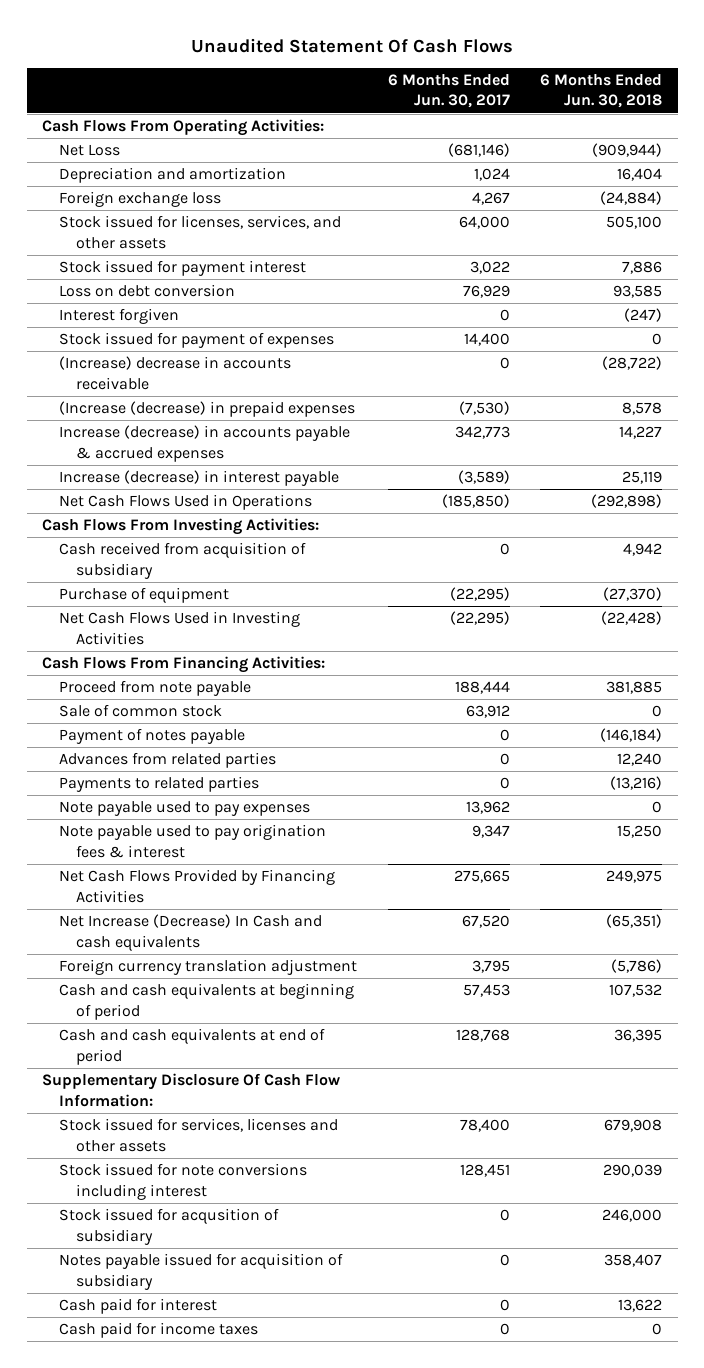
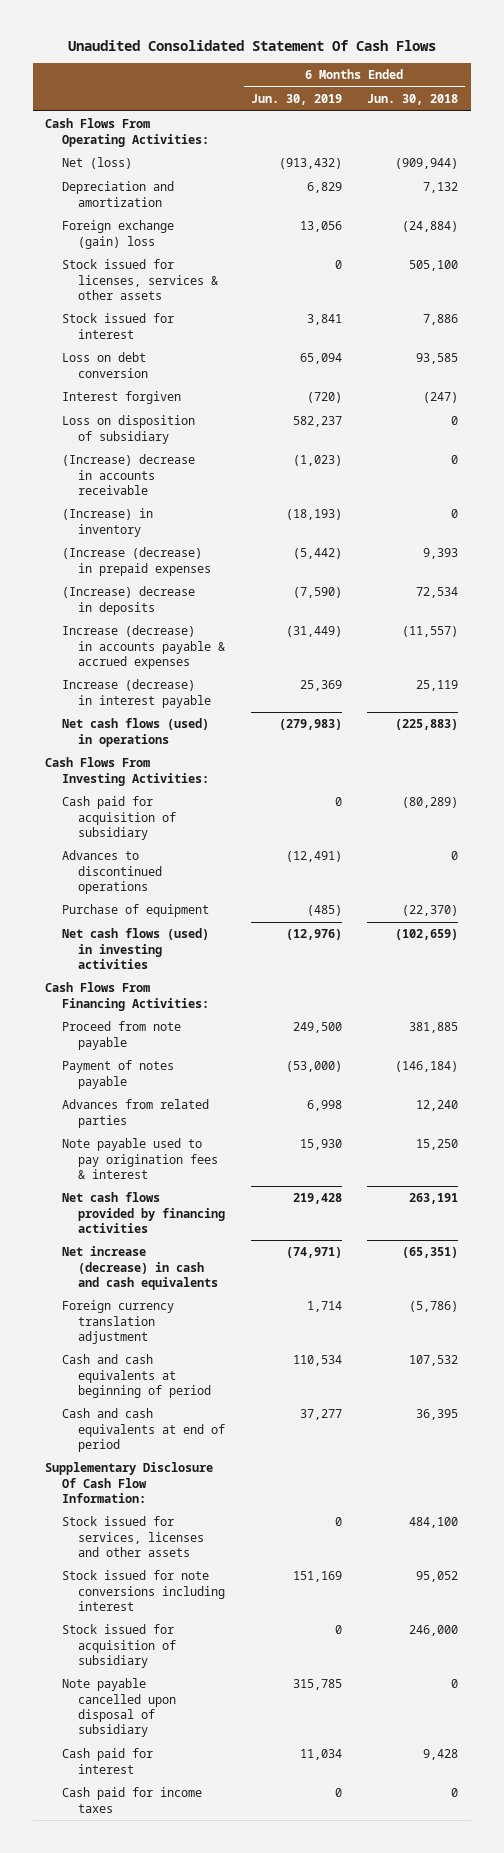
- Unaudited Statement Of Cash Flows
+ Unaudited Consolidated Statement Of Cash Flows
- | 6 Months Ended Jun. 30, 2017 | 6 Months Ended Jun. 30, 2018
+ | 6 Months Ended Jun. 30, 2019 | 6 Months Ended Jun. 30, 2018
- Net Loss | (681,146) | (909,944)
- Depreciation and amortization | 1,024 | 16,404
- Foreign exchange loss | 4,267 | (24,884)
- Stock issued for licenses, services, and other assets | 64,000 | 505,100
- Stock issued for payment interest | 3,022 | 7,886
+ Net (loss) | (913,432) | (909,944)
+ Depreciation and amortization | 6,829 | 7,132
+ Foreign exchange (gain) loss | 13,056 | (24,884)
+ Stock issued for licenses, services & other assets | 0 | 505,100
+ Stock issued for interest | 3,841 | 7,886
- Stock issued for payment of expenses | 14,400 | 0
- (Increase) decrease in accounts receivable | 0 | (28,722)
- (Increase (decrease) in prepaid expenses | (7,530) | 8,578
- Increase (decrease) in accounts payable & accrued expenses | 342,773 | 14,227
+ Loss on disposition of subsidiary | 582,237 | 0
+ (Increase) decrease in accounts receivable | (1,023) | 0
+ (Increase) in inventory | (18,193) | 0
+ (Increase (decrease) in prepaid expenses | (5,442) | 9,393
+ (Increase) decrease in deposits | (7,590) | 72,534
+ Increase (decrease) in accounts payable & accrued expenses | (31,449) | (11,557)
- Net Cash Flows Used in Operations | (185,850) | (292,898)
+ Net cash flows (used) in operations | (279,983) | (225,883)
- Cash received from acquisition of subsidiary | 0 | 4,942
- Purchase of equipment | (22,295) | (27,370)
- Net Cash Flows Used in Investing Activities | (22,295) | (22,428)
+ Cash paid for acquisition of subsidiary | 0 | (80,289)
+ Advances to discontinued operations | (12,491) | 0
+ Purchase of equipment | (485) | (22,370)
+ Net cash flows (used) in investing activities | (12,976) | (102,659)
- Sale of common stock | 63,912 | 0
- Payments to related parties | 0 | (13,216)
- Note payable used to pay expenses | 13,962 | 0
- Net Cash Flows Provided by Financing Activities | 275,665 | 249,975
- Net Increase (Decrease) In Cash and cash equivalents | 67,520 | (65,351)
+ Net cash flows provided by financing activities | 219,428 | 263,191
+ Net increase (decrease) in cash and cash equivalents | (74,971) | (65,351)
- Stock issued for services, licenses and other assets | 78,400 | 679,908
- Stock issued for note conversions including interest | 128,451 | 290,039
- Stock issued for acqusition of subsidiary | 0 | 246,000
- Notes payable issued for acquisition of subsidiary | 0 | 358,407
- Cash paid for interest | 0 | 13,622
+ Stock issued for services, licenses and other assets | 0 | 484,100
+ Stock issued for note conversions including interest | 151,169 | 95,052
+ Stock issued for acquisition of subsidiary | 0 | 246,000
+ Note payable cancelled upon disposal of subsidiary | 315,785 | 0
+ Cash paid for interest | 11,034 | 9,428

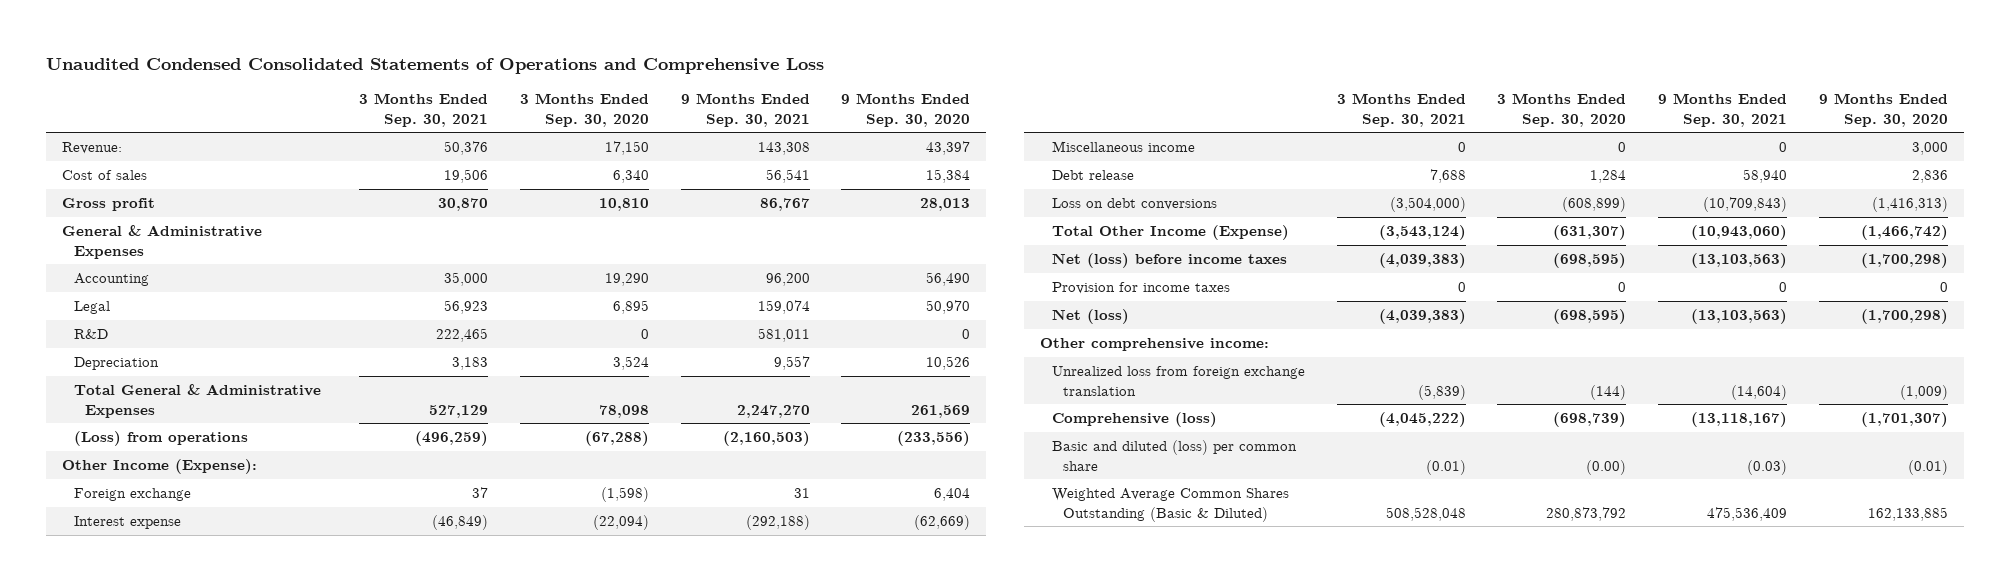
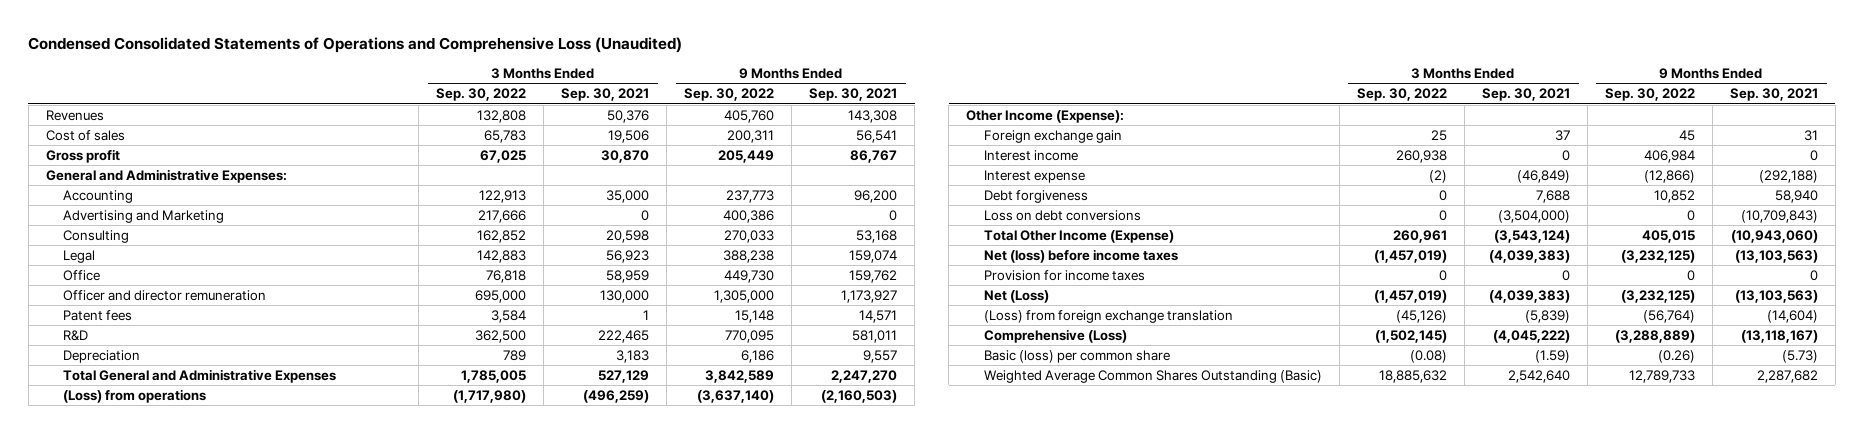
- Unaudited Condensed Consolidated Statements of Operations and Comprehensive Loss
+ Condensed Consolidated Statements of Operations and Comprehensive Loss (Unaudited)
- | 3 Months Ended Sep. 30, 2021 | 3 Months Ended Sep. 30, 2020 | 9 Months Ended Sep. 30, 2021 | 9 Months Ended Sep. 30, 2020
+ | 3 Months Ended Sep. 30, 2022 | 3 Months Ended Sep. 30, 2021 | 9 Months Ended Sep. 30, 2022 | 9 Months Ended Sep. 30, 2021
- Revenue: | 50,376 | 17,150 | 143,308 | 43,397
+ Revenues | 132,808 | 50,376 | 405,760 | 143,308
- General & Administrative Expenses
+ General and Administrative Expenses:
+ Advertising and Marketing | 217,666 | 0 | 400,386 | 0
+ Consulting | 162,852 | 20,598 | 270,033 | 53,168
+ Office | 76,818 | 58,959 | 449,730 | 159,762
+ Officer and director remuneration | 695,000 | 130,000 | 1,305,000 | 1,173,927
+ Patent fees | 3,584 | 1 | 15,148 | 14,571
- Total General & Administrative Expenses | 527,129 | 78,098 | 2,247,270 | 261,569
+ Total General and Administrative Expenses | 1,785,005 | 527,129 | 3,842,589 | 2,247,270
- Foreign exchange | 37 | (1,598) | 31 | 6,404
+ Foreign exchange gain | 25 | 37 | 45 | 31
+ Interest income | 260,938 | 0 | 406,984 | 0
- Miscellaneous income | 0 | 0 | 0 | 3,000
- Debt release | 7,688 | 1,284 | 58,940 | 2,836
+ Debt forgiveness | 0 | 7,688 | 10,852 | 58,940
- Net (loss) | (4,039,383) | (698,595) | (13,103,563) | (1,700,298)
- Other comprehensive income:
- Unrealized loss from foreign exchange translation | (5,839) | (144) | (14,604) | (1,009)
- Comprehensive (loss) | (4,045,222) | (698,739) | (13,118,167) | (1,701,307)
- Basic and diluted (loss) per common share | (0.01) | (0.00) | (0.03) | (0.01)
- Weighted Average Common Shares Outstanding (Basic & Diluted) | 508,528,048 | 280,873,792 | 475,536,409 | 162,133,885
+ Net (Loss) | (1,457,019) | (4,039,383) | (3,232,125) | (13,103,563)
+ (Loss) from foreign exchange translation | (45,126) | (5,839) | (56,764) | (14,604)
+ Comprehensive (Loss) | (1,502,145) | (4,045,222) | (3,288,889) | (13,118,167)
+ Basic (loss) per common share | (0.08) | (1.59) | (0.26) | (5.73)
+ Weighted Average Common Shares Outstanding (Basic) | 18,885,632 | 2,542,640 | 12,789,733 | 2,287,682

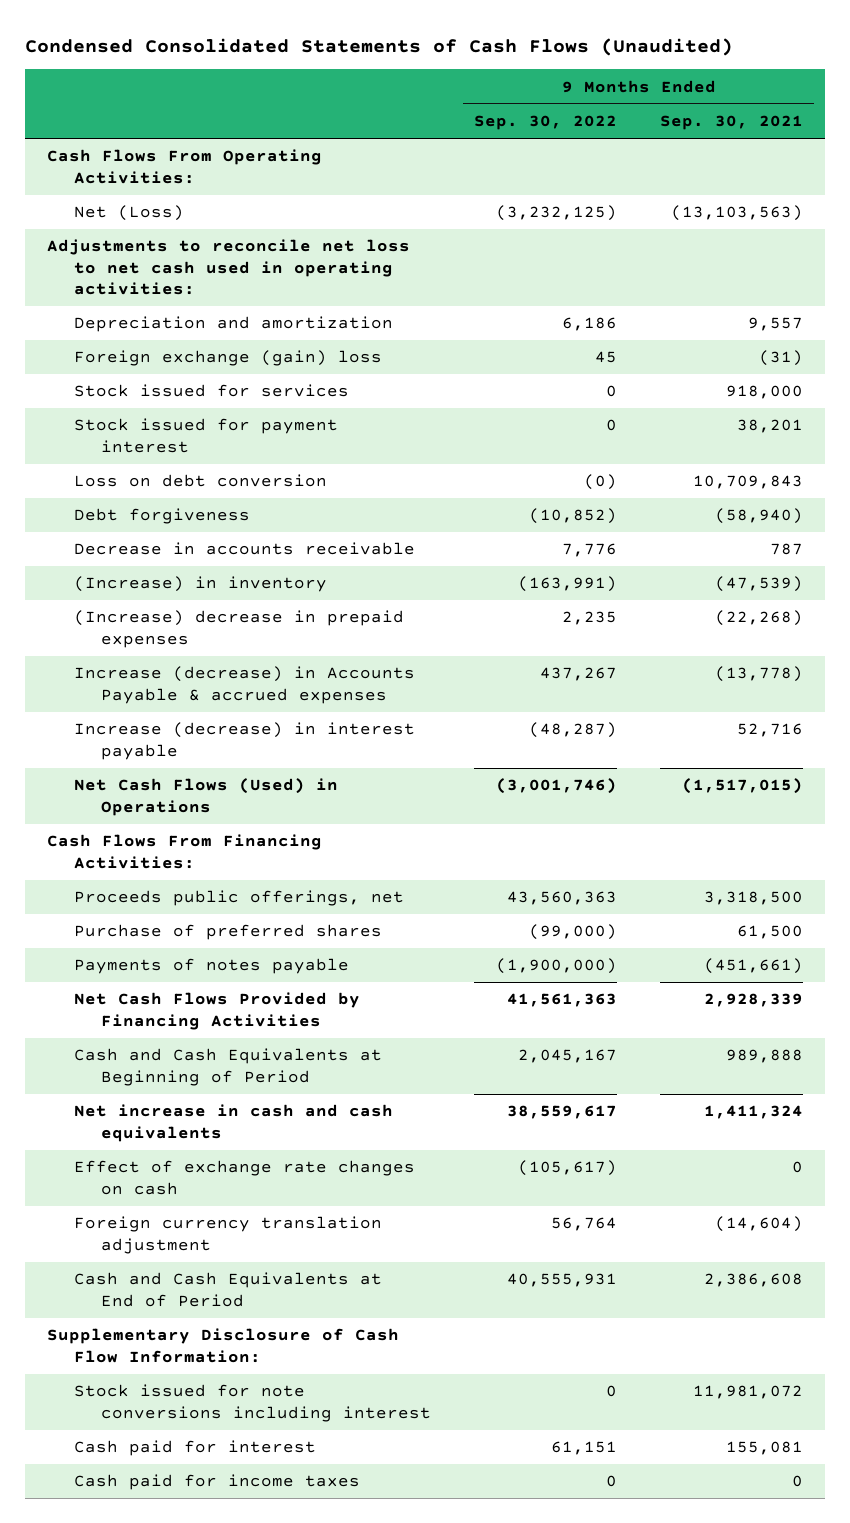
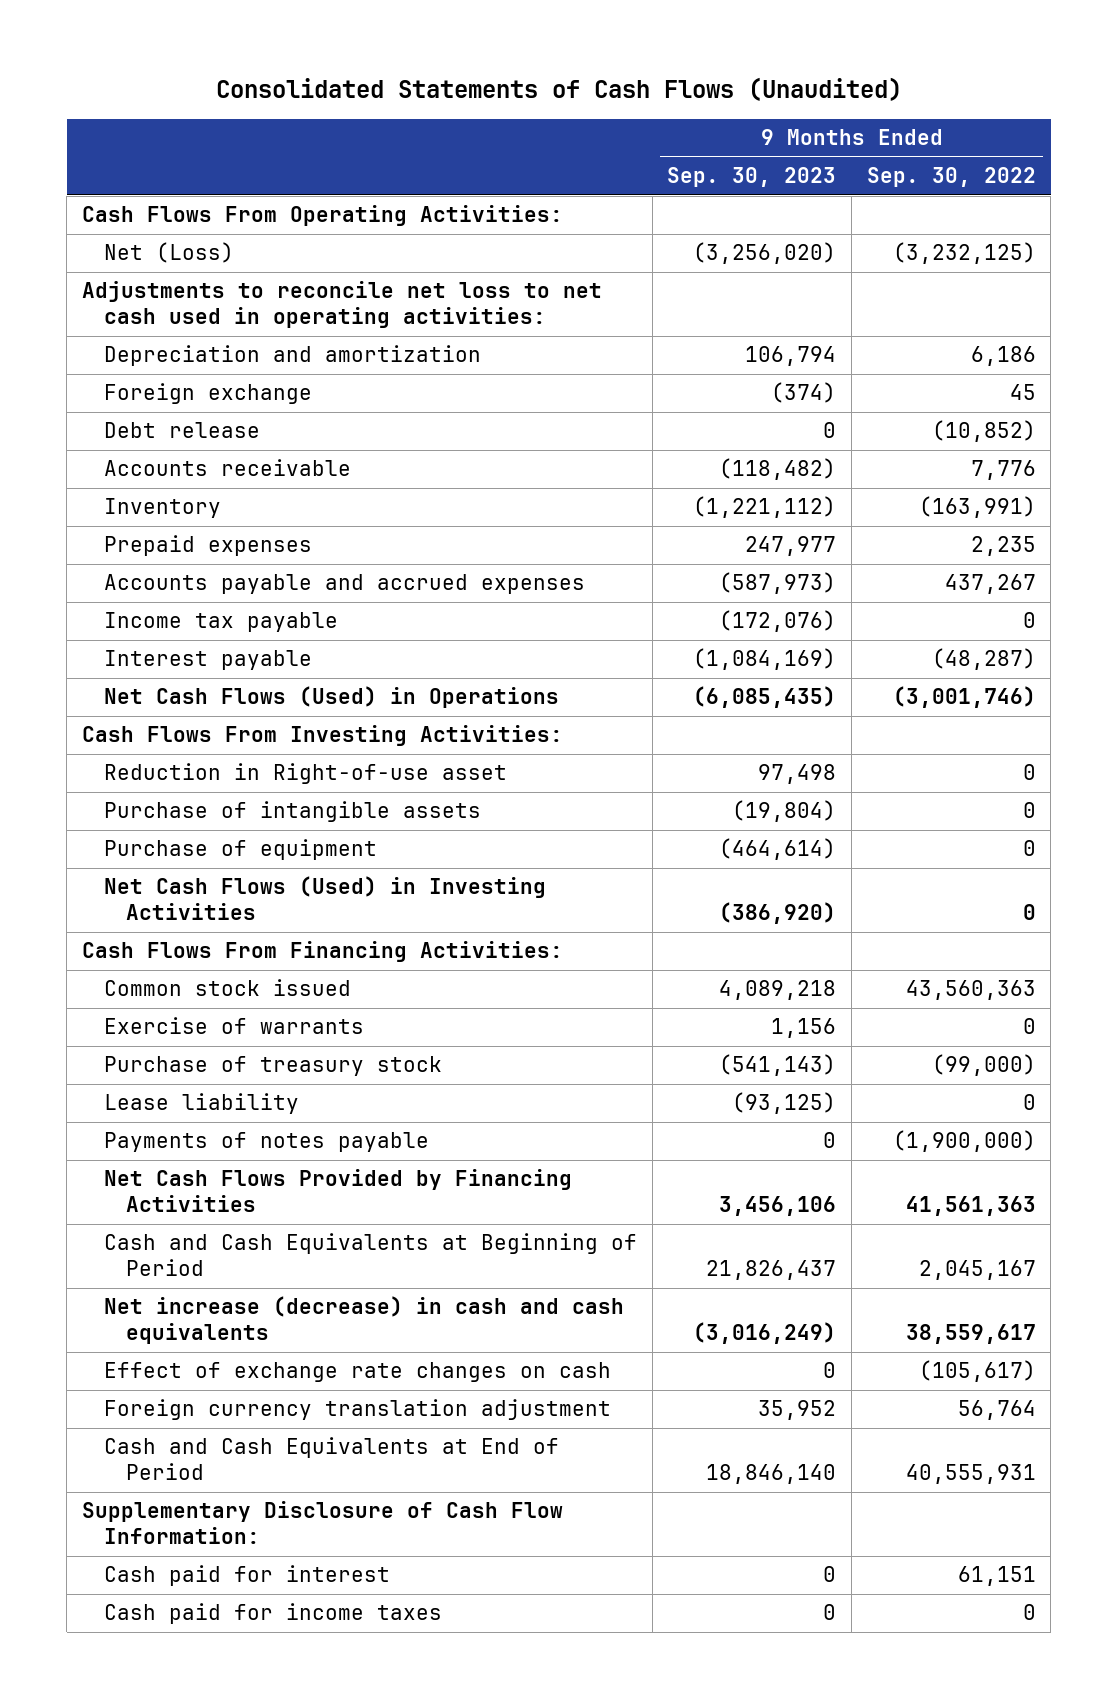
- Condensed Consolidated Statements of Cash Flows (Unaudited)
+ Consolidated Statements of Cash Flows (Unaudited)
- | 9 Months Ended Sep. 30, 2022 | 9 Months Ended Sep. 30, 2021
+ | 9 Months Ended Sep. 30, 2023 | 9 Months Ended Sep. 30, 2022
- Foreign exchange (gain) loss | 45 | (31)
- Stock issued for services | 0 | 918,000
- Stock issued for payment interest | 0 | 38,201
- Loss on debt conversion | (0) | 10,709,843
- Debt forgiveness | (10,852) | (58,940)
- Decrease in accounts receivable | 7,776 | 787
- (Increase) in inventory | (163,991) | (47,539)
- (Increase) decrease in prepaid expenses | 2,235 | (22,268)
- Increase (decrease) in Accounts Payable & accrued expenses | 437,267 | (13,778)
- Increase (decrease) in interest payable | (48,287) | 52,716
+ Foreign exchange | (374) | 45
+ Debt release | 0 | (10,852)
+ Accounts receivable | (118,482) | 7,776
+ Inventory | (1,221,112) | (163,991)
+ Prepaid expenses | 247,977 | 2,235
+ Accounts payable and accrued expenses | (587,973) | 437,267
+ Income tax payable | (172,076) | 0
+ Interest payable | (1,084,169) | (48,287)
+ Cash Flows From Investing Activities:
+ Reduction in Right-of-use asset | 97,498 | 0
+ Purchase of intangible assets | (19,804) | 0
+ Purchase of equipment | (464,614) | 0
+ Net Cash Flows (Used) in Investing Activities | (386,920) | 0
- Proceeds public offerings, net | 43,560,363 | 3,318,500
- Purchase of preferred shares | (99,000) | 61,500
+ Common stock issued | 4,089,218 | 43,560,363
+ Exercise of warrants | 1,156 | 0
+ Purchase of treasury stock | (541,143) | (99,000)
+ Lease liability | (93,125) | 0
- Net increase in cash and cash equivalents | 38,559,617 | 1,411,324
+ Net increase (decrease) in cash and cash equivalents | (3,016,249) | 38,559,617
- Stock issued for note conversions including interest | 0 | 11,981,072

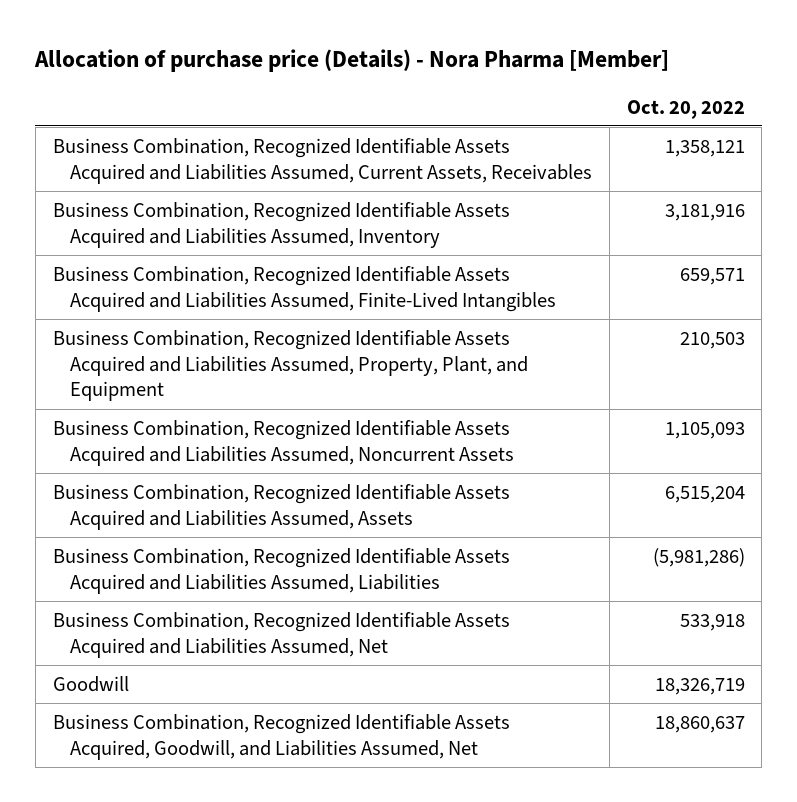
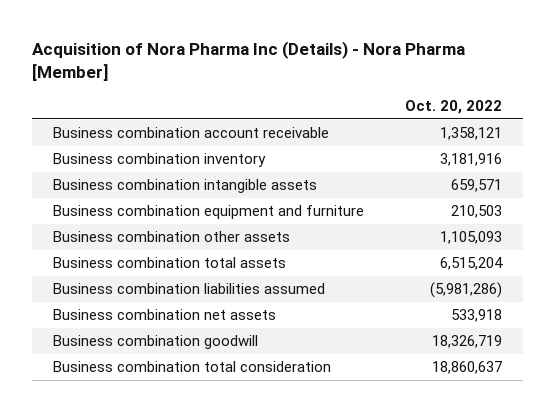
- Allocation of purchase price (Details) - Nora Pharma [Member]
+ Acquisition of Nora Pharma Inc (Details) - Nora Pharma [Member]
- Business Combination, Recognized Identifiable Assets Acquired and Liabilities Assumed, Current Assets, Receivables | 1,358,121
- Business Combination, Recognized Identifiable Assets Acquired and Liabilities Assumed, Inventory | 3,181,916
- Business Combination, Recognized Identifiable Assets Acquired and Liabilities Assumed, Finite-Lived Intangibles | 659,571
- Business Combination, Recognized Identifiable Assets Acquired and Liabilities Assumed, Property, Plant, and Equipment | 210,503
- Business Combination, Recognized Identifiable Assets Acquired and Liabilities Assumed, Noncurrent Assets | 1,105,093
- Business Combination, Recognized Identifiable Assets Acquired and Liabilities Assumed, Assets | 6,515,204
- Business Combination, Recognized Identifiable Assets Acquired and Liabilities Assumed, Liabilities | (5,981,286)
- Business Combination, Recognized Identifiable Assets Acquired and Liabilities Assumed, Net | 533,918
- Goodwill | 18,326,719
- Business Combination, Recognized Identifiable Assets Acquired, Goodwill, and Liabilities Assumed, Net | 18,860,637
+ Business combination account receivable | 1,358,121
+ Business combination inventory | 3,181,916
+ Business combination intangible assets | 659,571
+ Business combination equipment and furniture | 210,503
+ Business combination other assets | 1,105,093
+ Business combination total assets | 6,515,204
+ Business combination liabilities assumed | (5,981,286)
+ Business combination net assets | 533,918
+ Business combination goodwill | 18,326,719
+ Business combination total consideration | 18,860,637

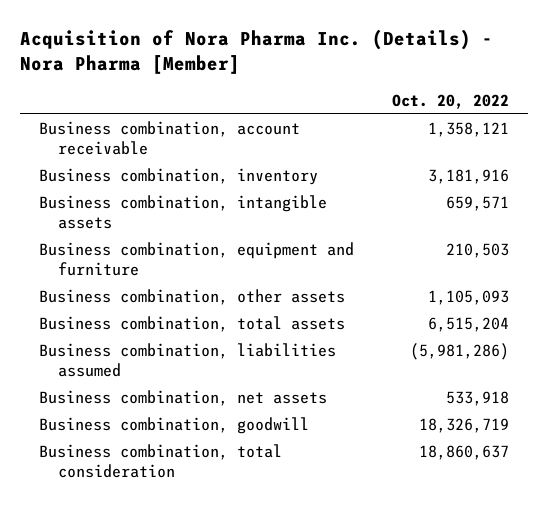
- Acquisition of Nora Pharma Inc (Details) - Nora Pharma [Member]
+ Acquisition of Nora Pharma Inc. (Details) - Nora Pharma [Member]
- Business combination account receivable | 1,358,121
- Business combination inventory | 3,181,916
- Business combination intangible assets | 659,571
- Business combination equipment and furniture | 210,503
- Business combination other assets | 1,105,093
- Business combination total assets | 6,515,204
- Business combination liabilities assumed | (5,981,286)
- Business combination net assets | 533,918
- Business combination goodwill | 18,326,719
- Business combination total consideration | 18,860,637
+ Business combination, account receivable | 1,358,121
+ Business combination, inventory | 3,181,916
+ Business combination, intangible assets | 659,571
+ Business combination, equipment and furniture | 210,503
+ Business combination, other assets | 1,105,093
+ Business combination, total assets | 6,515,204
+ Business combination, liabilities assumed | (5,981,286)
+ Business combination, net assets | 533,918
+ Business combination, goodwill | 18,326,719
+ Business combination, total consideration | 18,860,637

